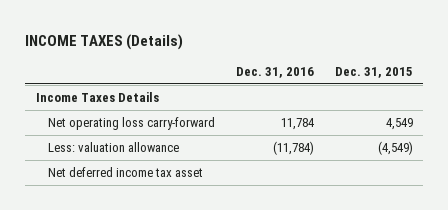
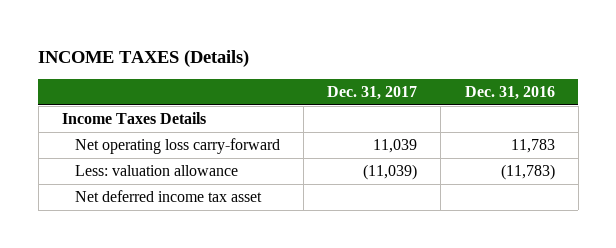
- | Dec. 31, 2016 | Dec. 31, 2015
+ | Dec. 31, 2017 | Dec. 31, 2016
- Net operating loss carry-forward | 11,784 | 4,549
- Less: valuation allowance | (11,784) | (4,549)
+ Net operating loss carry-forward | 11,039 | 11,783
+ Less: valuation allowance | (11,039) | (11,783)

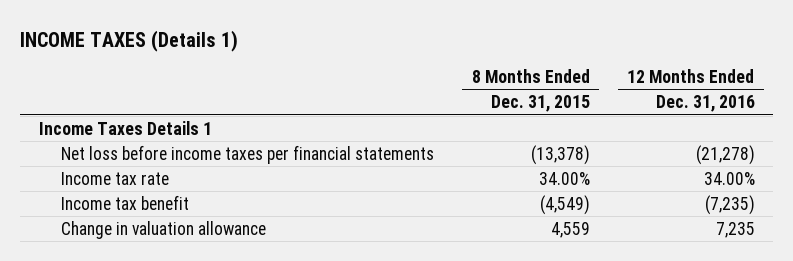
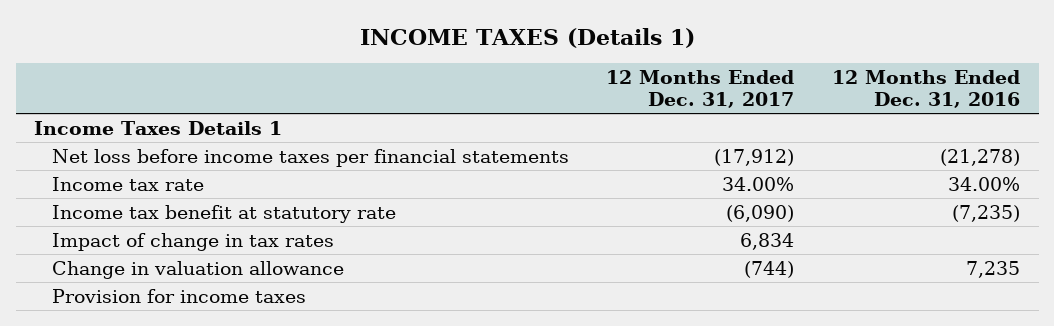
- | 8 Months Ended Dec. 31, 2015 | 12 Months Ended Dec. 31, 2016
+ | 12 Months Ended Dec. 31, 2017 | 12 Months Ended Dec. 31, 2016
- Income tax benefit | (4,549) | (7,235)
+ Income tax benefit at statutory rate | (6,090) | (7,235)
+ Impact of change in tax rates | 6,834 |
+ Provision for income taxes

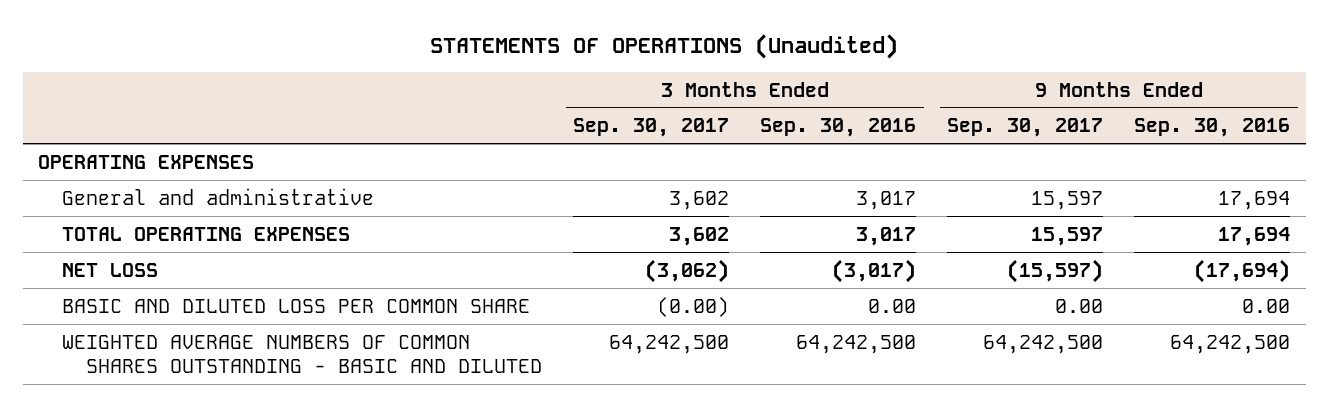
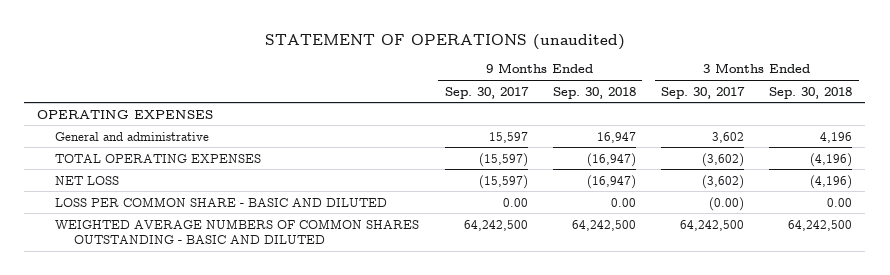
- STATEMENTS OF OPERATIONS (Unaudited)
+ STATEMENT OF OPERATIONS (unaudited)
- | 3 Months Ended Sep. 30, 2017 | 3 Months Ended Sep. 30, 2016 | 9 Months Ended Sep. 30, 2017 | 9 Months Ended Sep. 30, 2016
+ | 9 Months Ended Sep. 30, 2017 | 9 Months Ended Sep. 30, 2018 | 3 Months Ended Sep. 30, 2017 | 3 Months Ended Sep. 30, 2018
- TOTAL OPERATING EXPENSES | 3,602 | 3,017 | 15,597 | 17,694
- NET LOSS | (3,062) | (3,017) | (15,597) | (17,694)
- BASIC AND DILUTED LOSS PER COMMON SHARE | (0.00) | 0.00 | 0.00 | 0.00
+ TOTAL OPERATING EXPENSES | (15,597) | (16,947) | (3,602) | (4,196)
+ NET LOSS | (15,597) | (16,947) | (3,602) | (4,196)
+ LOSS PER COMMON SHARE - BASIC AND DILUTED | 0.00 | 0.00 | (0.00) | 0.00

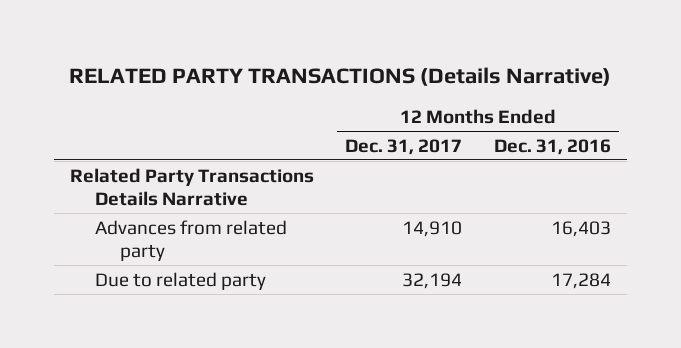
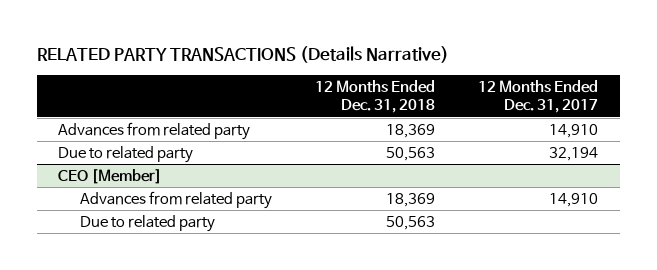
- | 12 Months Ended Dec. 31, 2017 | 12 Months Ended Dec. 31, 2016
+ | 12 Months Ended Dec. 31, 2018 | 12 Months Ended Dec. 31, 2017
- Related Party Transactions Details Narrative
+ CEO [Member]
+ Advances from related party | 18,369 | 14,910
+ Due to related party | 50,563 |

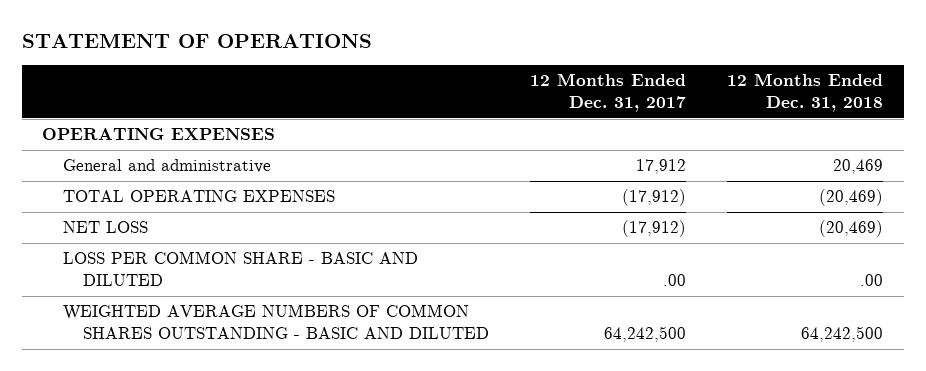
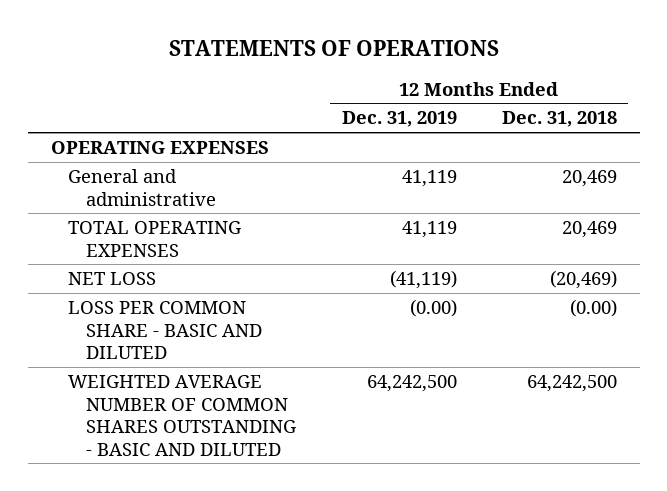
- STATEMENT OF OPERATIONS
+ STATEMENTS OF OPERATIONS
- | 12 Months Ended Dec. 31, 2017 | 12 Months Ended Dec. 31, 2018
+ | 12 Months Ended Dec. 31, 2019 | 12 Months Ended Dec. 31, 2018
- TOTAL OPERATING EXPENSES | (17,912) | (20,469)
+ TOTAL OPERATING EXPENSES | 41,119 | 20,469
- LOSS PER COMMON SHARE - BASIC AND DILUTED | .00 | .00
- WEIGHTED AVERAGE NUMBERS OF COMMON SHARES OUTSTANDING - BASIC AND DILUTED | 64,242,500 | 64,242,500
+ LOSS PER COMMON SHARE - BASIC AND DILUTED | (0.00) | (0.00)
+ WEIGHTED AVERAGE NUMBER OF COMMON SHARES OUTSTANDING - BASIC AND DILUTED | 64,242,500 | 64,242,500

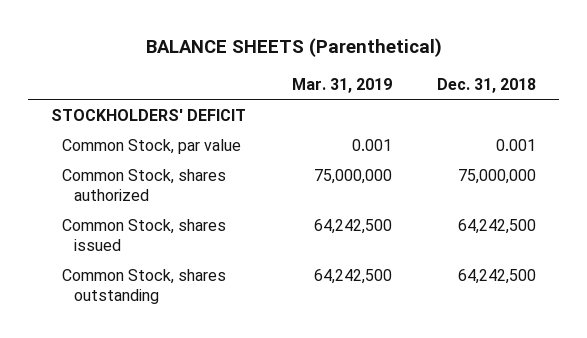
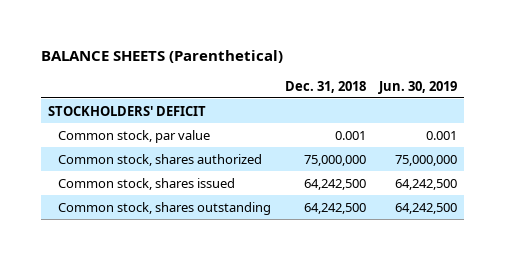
- | Mar. 31, 2019 | Dec. 31, 2018
+ | Dec. 31, 2018 | Jun. 30, 2019
- Common Stock, par value | 0.001 | 0.001
- Common Stock, shares authorized | 75,000,000 | 75,000,000
- Common Stock, shares issued | 64,242,500 | 64,242,500
- Common Stock, shares outstanding | 64,242,500 | 64,242,500
+ Common stock, par value | 0.001 | 0.001
+ Common stock, shares authorized | 75,000,000 | 75,000,000
+ Common stock, shares issued | 64,242,500 | 64,242,500
+ Common stock, shares outstanding | 64,242,500 | 64,242,500

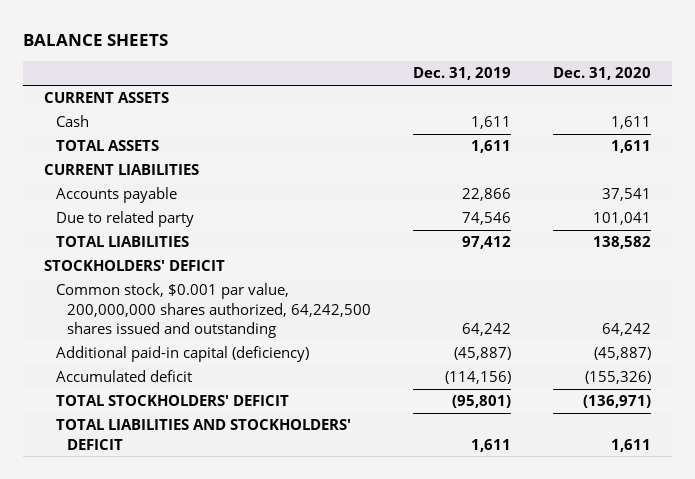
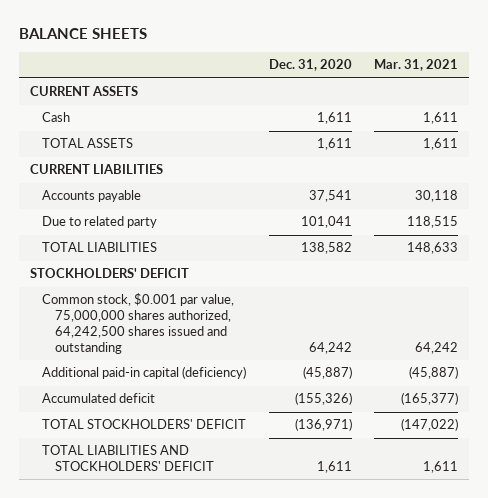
- | Dec. 31, 2019 | Dec. 31, 2020
+ | Dec. 31, 2020 | Mar. 31, 2021
- Common stock, $0.001 par value, 200,000,000 shares authorized, 64,242,500 shares issued and outstanding | 64,242 | 64,242
+ Common stock, $0.001 par value, 75,000,000 shares authorized, 64,242,500 shares issued and outstanding | 64,242 | 64,242

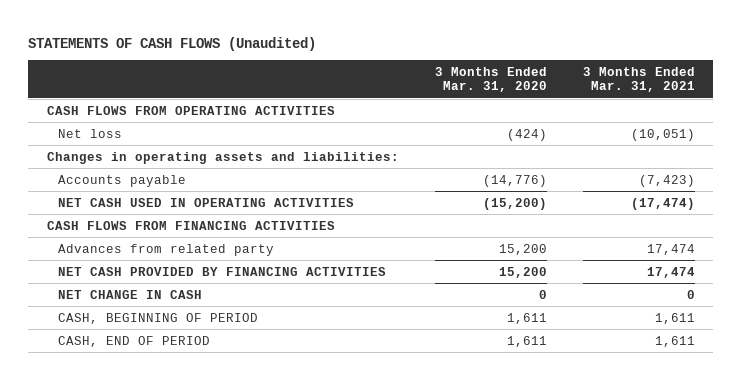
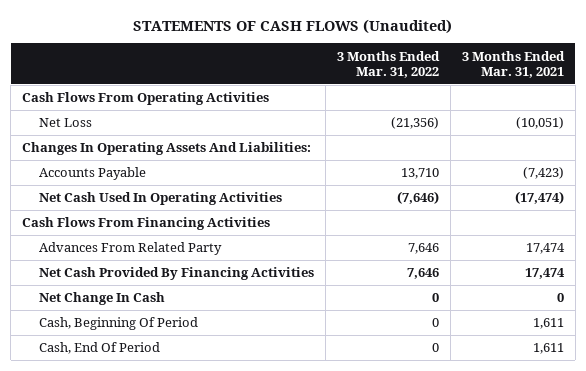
- | 3 Months Ended Mar. 31, 2020 | 3 Months Ended Mar. 31, 2021
+ | 3 Months Ended Mar. 31, 2022 | 3 Months Ended Mar. 31, 2021
- CASH FLOWS FROM OPERATING ACTIVITIES
- Net loss | (424) | (10,051)
- Changes in operating assets and liabilities:
- Accounts payable | (14,776) | (7,423)
- NET CASH USED IN OPERATING ACTIVITIES | (15,200) | (17,474)
- CASH FLOWS FROM FINANCING ACTIVITIES
- Advances from related party | 15,200 | 17,474
- NET CASH PROVIDED BY FINANCING ACTIVITIES | 15,200 | 17,474
- NET CHANGE IN CASH | 0 | 0
- CASH, BEGINNING OF PERIOD | 1,611 | 1,611
- CASH, END OF PERIOD | 1,611 | 1,611
+ Cash Flows From Operating Activities
+ Net Loss | (21,356) | (10,051)
+ Changes In Operating Assets And Liabilities:
+ Accounts Payable | 13,710 | (7,423)
+ Net Cash Used In Operating Activities | (7,646) | (17,474)
+ Cash Flows From Financing Activities
+ Advances From Related Party | 7,646 | 17,474
+ Net Cash Provided By Financing Activities | 7,646 | 17,474
+ Net Change In Cash | 0 | 0
+ Cash, Beginning Of Period | 0 | 1,611
+ Cash, End Of Period | 0 | 1,611

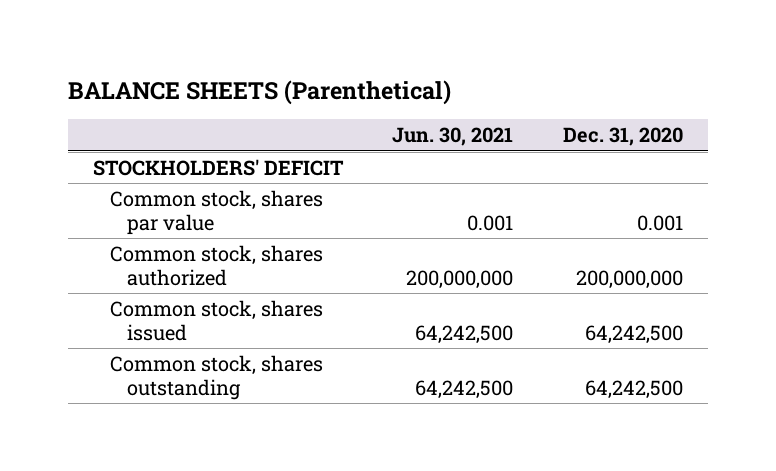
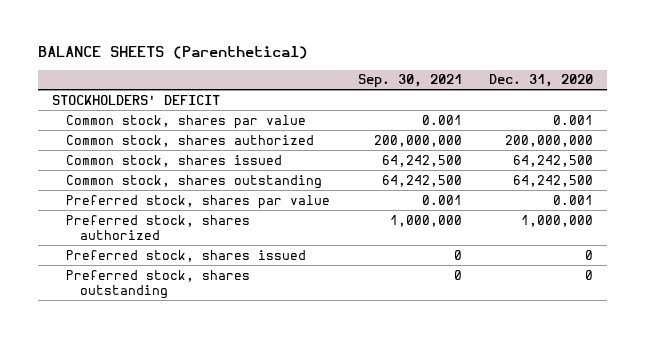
- | Jun. 30, 2021 | Dec. 31, 2020
+ | Sep. 30, 2021 | Dec. 31, 2020
+ Preferred stock, shares par value | 0.001 | 0.001
+ Preferred stock, shares authorized | 1,000,000 | 1,000,000
+ Preferred stock, shares issued | 0 | 0
+ Preferred stock, shares outstanding | 0 | 0

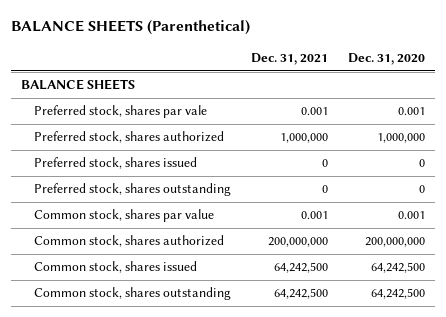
- | Sep. 30, 2021 | Dec. 31, 2020
+ | Dec. 31, 2021 | Dec. 31, 2020
- STOCKHOLDERS' DEFICIT
+ BALANCE SHEETS
+ Preferred stock, shares par vale | 0.001 | 0.001
moved up: Preferred stock, shares authorized | 1,000,000 | 1,000,000
moved up: Preferred stock, shares issued | 0 | 0
moved up: Preferred stock, shares outstanding | 0 | 0
- Preferred stock, shares par value | 0.001 | 0.001

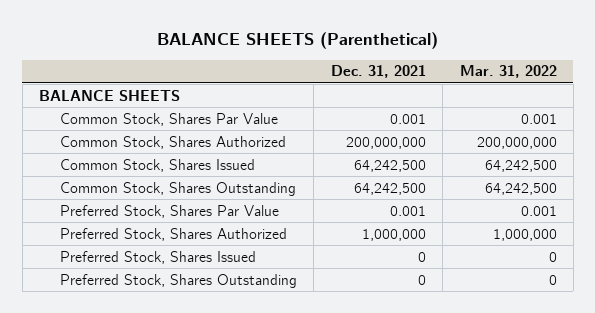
- | Dec. 31, 2021 | Dec. 31, 2020
+ | Dec. 31, 2021 | Mar. 31, 2022
- Preferred stock, shares par vale | 0.001 | 0.001
- Preferred stock, shares authorized | 1,000,000 | 1,000,000
- Preferred stock, shares issued | 0 | 0
- Preferred stock, shares outstanding | 0 | 0
- Common stock, shares par value | 0.001 | 0.001
- Common stock, shares authorized | 200,000,000 | 200,000,000
- Common stock, shares issued | 64,242,500 | 64,242,500
- Common stock, shares outstanding | 64,242,500 | 64,242,500
+ Common Stock, Shares Par Value | 0.001 | 0.001
+ Common Stock, Shares Authorized | 200,000,000 | 200,000,000
+ Common Stock, Shares Issued | 64,242,500 | 64,242,500
+ Common Stock, Shares Outstanding | 64,242,500 | 64,242,500
+ Preferred Stock, Shares Par Value | 0.001 | 0.001
+ Preferred Stock, Shares Authorized | 1,000,000 | 1,000,000
+ Preferred Stock, Shares Issued | 0 | 0
+ Preferred Stock, Shares Outstanding | 0 | 0

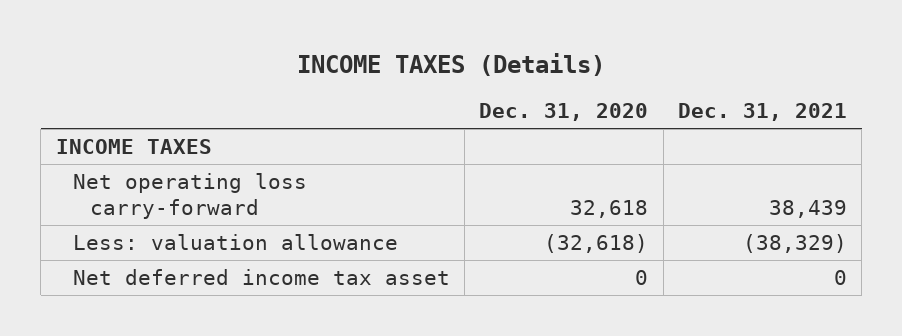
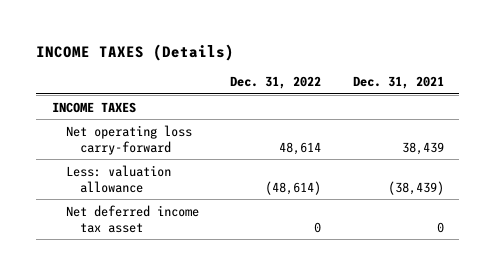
- | Dec. 31, 2020 | Dec. 31, 2021
+ | Dec. 31, 2022 | Dec. 31, 2021
- Less: valuation allowance | (32,618) | (38,329)
+ Less: valuation allowance | (48,614) | (38,439)

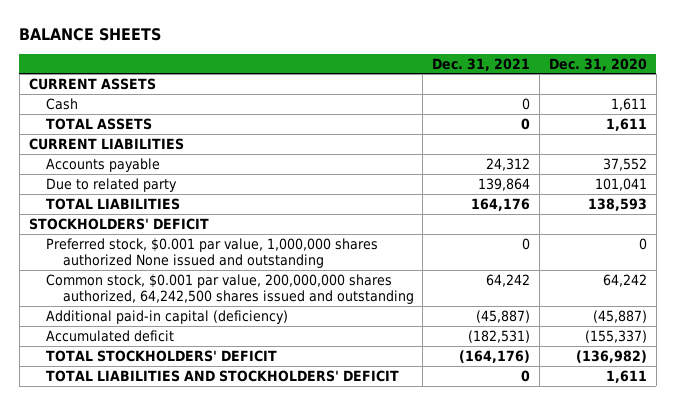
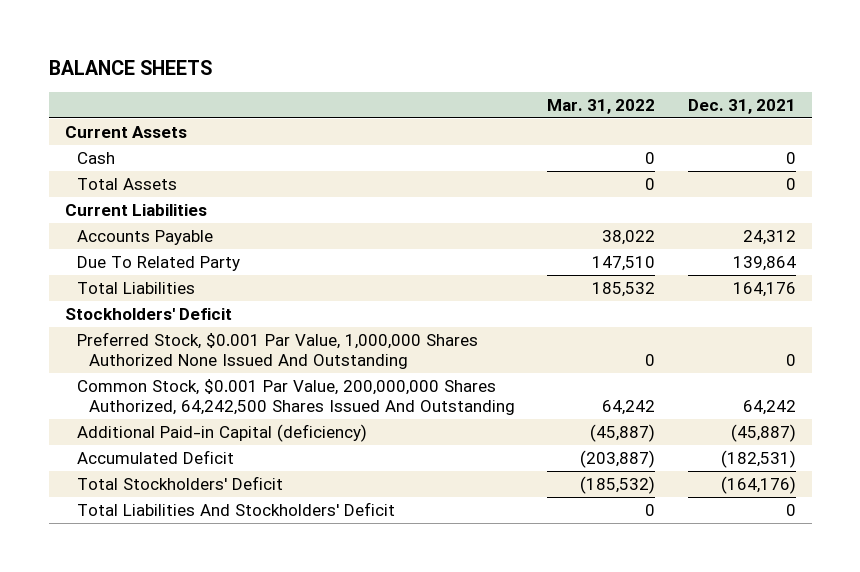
- | Dec. 31, 2021 | Dec. 31, 2020
+ | Mar. 31, 2022 | Dec. 31, 2021
- CURRENT ASSETS
+ Current Assets
- TOTAL ASSETS | 0 | 1,611
- CURRENT LIABILITIES
- Accounts payable | 24,312 | 37,552
- Due to related party | 139,864 | 101,041
- TOTAL LIABILITIES | 164,176 | 138,593
- STOCKHOLDERS' DEFICIT
- Preferred stock, $0.001 par value, 1,000,000 shares authorized None issued and outstanding | 0 | 0
- Common stock, $0.001 par value, 200,000,000 shares authorized, 64,242,500 shares issued and outstanding | 64,242 | 64,242
- Additional paid-in capital (deficiency) | (45,887) | (45,887)
- Accumulated deficit | (182,531) | (155,337)
- TOTAL STOCKHOLDERS' DEFICIT | (164,176) | (136,982)
- TOTAL LIABILITIES AND STOCKHOLDERS' DEFICIT | 0 | 1,611
+ Total Assets | 0 | 0
+ Current Liabilities
+ Accounts Payable | 38,022 | 24,312
+ Due To Related Party | 147,510 | 139,864
+ Total Liabilities | 185,532 | 164,176
+ Stockholders' Deficit
+ Preferred Stock, $0.001 Par Value, 1,000,000 Shares Authorized None Issued And Outstanding | 0 | 0
+ Common Stock, $0.001 Par Value, 200,000,000 Shares Authorized, 64,242,500 Shares Issued And Outstanding | 64,242 | 64,242
+ Additional Paid-in Capital (deficiency) | (45,887) | (45,887)
+ Accumulated Deficit | (203,887) | (182,531)
+ Total Stockholders' Deficit | (185,532) | (164,176)
+ Total Liabilities And Stockholders' Deficit | 0 | 0

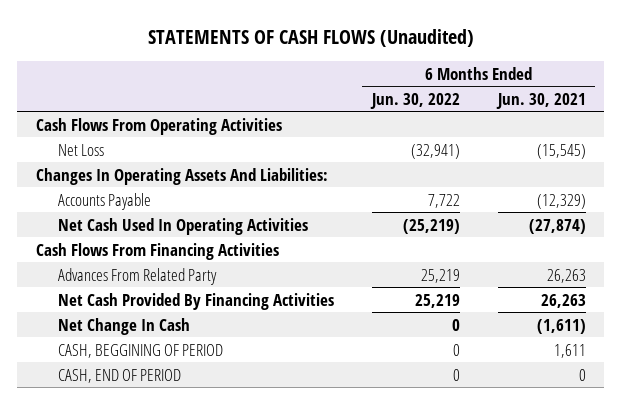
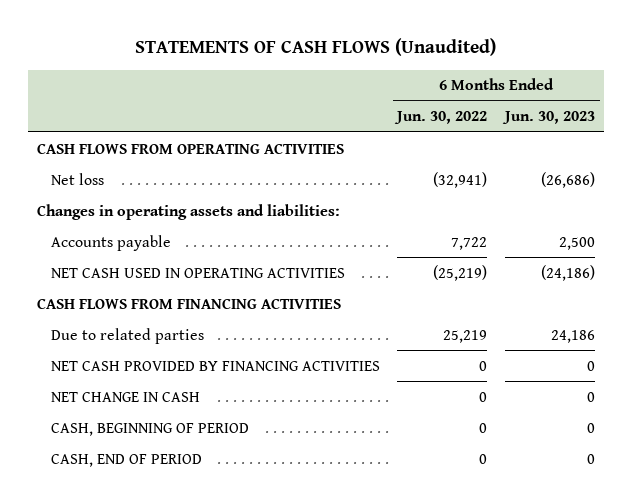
- | 6 Months Ended Jun. 30, 2022 | 6 Months Ended Jun. 30, 2021
+ | 6 Months Ended Jun. 30, 2022 | 6 Months Ended Jun. 30, 2023
- Cash Flows From Operating Activities
- Net Loss | (32,941) | (15,545)
- Changes In Operating Assets And Liabilities:
- Accounts Payable | 7,722 | (12,329)
- Net Cash Used In Operating Activities | (25,219) | (27,874)
- Cash Flows From Financing Activities
- Advances From Related Party | 25,219 | 26,263
- Net Cash Provided By Financing Activities | 25,219 | 26,263
- Net Change In Cash | 0 | (1,611)
- CASH, BEGGINING OF PERIOD | 0 | 1,611
+ CASH FLOWS FROM OPERATING ACTIVITIES
+ Net loss | (32,941) | (26,686)
+ Changes in operating assets and liabilities:
+ Accounts payable | 7,722 | 2,500
+ NET CASH USED IN OPERATING ACTIVITIES | (25,219) | (24,186)
+ CASH FLOWS FROM FINANCING ACTIVITIES
+ Due to related parties | 25,219 | 24,186
+ NET CASH PROVIDED BY FINANCING ACTIVITIES | 0 | 0
+ NET CHANGE IN CASH | 0 | 0
+ CASH, BEGINNING OF PERIOD | 0 | 0

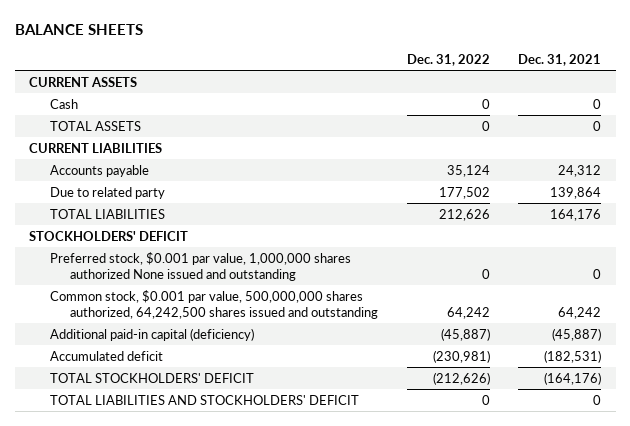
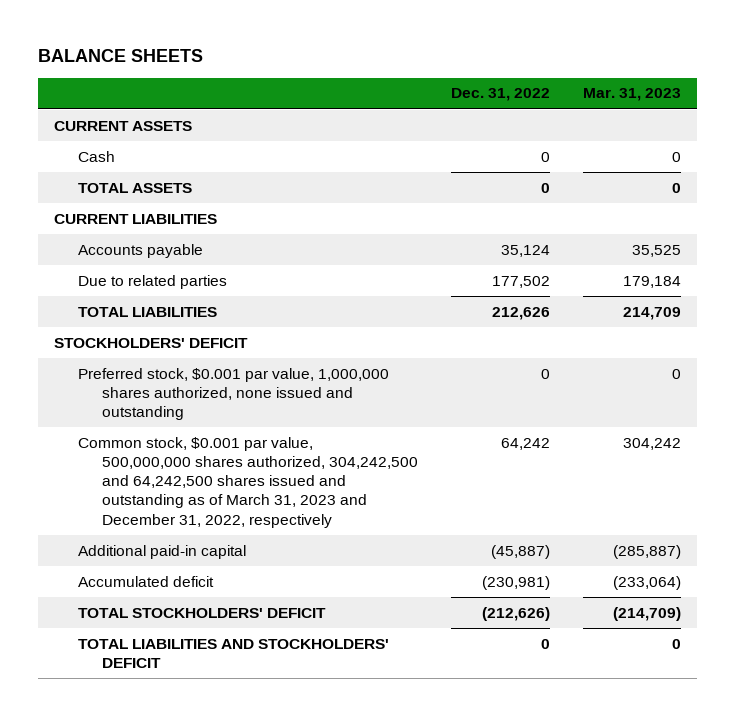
- | Dec. 31, 2022 | Dec. 31, 2021
+ | Dec. 31, 2022 | Mar. 31, 2023
- Due to related party | 177,502 | 139,864
+ Due to related parties | 177,502 | 179,184
- Preferred stock, $0.001 par value, 1,000,000 shares authorized None issued and outstanding | 0 | 0
- Common stock, $0.001 par value, 500,000,000 shares authorized, 64,242,500 shares issued and outstanding | 64,242 | 64,242
- Additional paid-in capital (deficiency) | (45,887) | (45,887)
+ Preferred stock, $0.001 par value, 1,000,000 shares authorized, none issued and outstanding | 0 | 0
+ Common stock, $0.001 par value, 500,000,000 shares authorized, 304,242,500 and 64,242,500 shares issued and outstanding as of March 31, 2023 and December 31, 2022, respectively | 64,242 | 304,242
+ Additional paid-in capital | (45,887) | (285,887)

